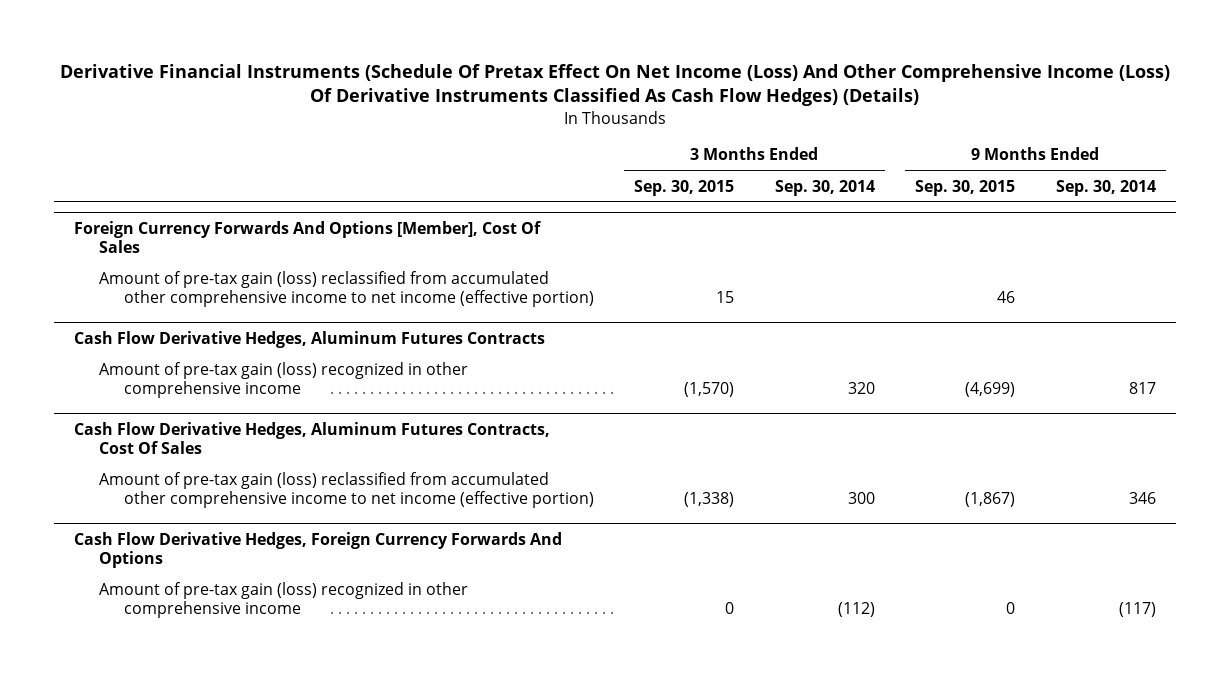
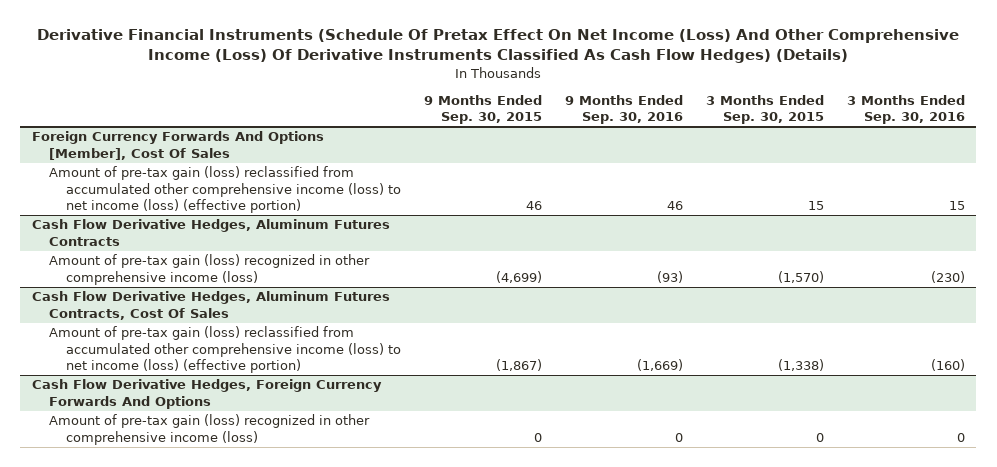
- | 3 Months Ended Sep. 30, 2015 | 3 Months Ended Sep. 30, 2014 | 9 Months Ended Sep. 30, 2015 | 9 Months Ended Sep. 30, 2014
+ | 9 Months Ended Sep. 30, 2015 | 9 Months Ended Sep. 30, 2016 | 3 Months Ended Sep. 30, 2015 | 3 Months Ended Sep. 30, 2016
@ Foreign Currency Forwards And Options [Member], Cost Of Sales
- Amount of pre-tax gain (loss) reclassified from accumulated other comprehensive income to net income (effective portion) | 15 | | 46 |
+ Amount of pre-tax gain (loss) reclassified from accumulated other comprehensive income (loss) to net income (loss) (effective portion) | 46 | 46 | 15 | 15
@ Cash Flow Derivative Hedges, Aluminum Futures Contracts
- Amount of pre-tax gain (loss) recognized in other comprehensive income | (1,570) | 320 | (4,699) | 817
+ Amount of pre-tax gain (loss) recognized in other comprehensive income (loss) | (4,699) | (93) | (1,570) | (230)
@ Cash Flow Derivative Hedges, Aluminum Futures Contracts, Cost Of Sales
- Amount of pre-tax gain (loss) reclassified from accumulated other comprehensive income to net income (effective portion) | (1,338) | 300 | (1,867) | 346
+ Amount of pre-tax gain (loss) reclassified from accumulated other comprehensive income (loss) to net income (loss) (effective portion) | (1,867) | (1,669) | (1,338) | (160)
@ Cash Flow Derivative Hedges, Foreign Currency Forwards And Options
- Amount of pre-tax gain (loss) recognized in other comprehensive income | 0 | (112) | 0 | (117)
+ Amount of pre-tax gain (loss) recognized in other comprehensive income (loss) | 0 | 0 | 0 | 0

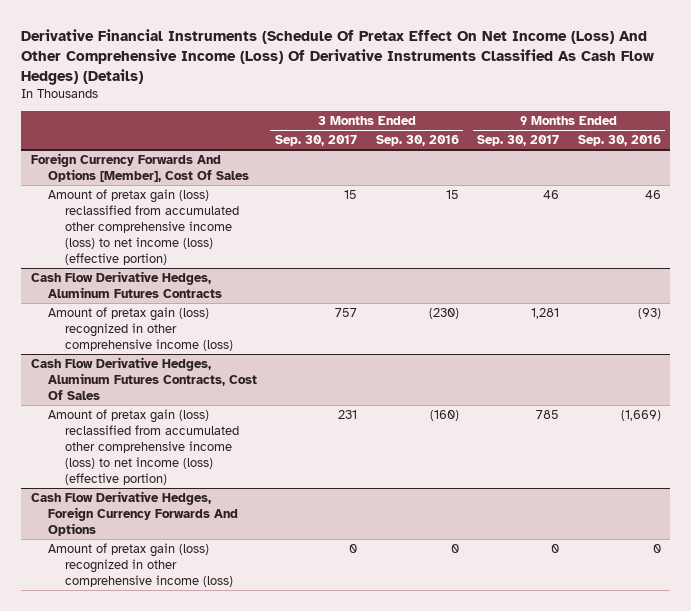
- | 9 Months Ended Sep. 30, 2015 | 9 Months Ended Sep. 30, 2016 | 3 Months Ended Sep. 30, 2015 | 3 Months Ended Sep. 30, 2016
+ | 3 Months Ended Sep. 30, 2017 | 3 Months Ended Sep. 30, 2016 | 9 Months Ended Sep. 30, 2017 | 9 Months Ended Sep. 30, 2016
@ Foreign Currency Forwards And Options [Member], Cost Of Sales
- Amount of pre-tax gain (loss) reclassified from accumulated other comprehensive income (loss) to net income (loss) (effective portion) | 46 | 46 | 15 | 15
+ Amount of pretax gain (loss) reclassified from accumulated other comprehensive income (loss) to net income (loss) (effective portion) | 15 | 15 | 46 | 46
@ Cash Flow Derivative Hedges, Aluminum Futures Contracts
- Amount of pre-tax gain (loss) recognized in other comprehensive income (loss) | (4,699) | (93) | (1,570) | (230)
+ Amount of pretax gain (loss) recognized in other comprehensive income (loss) | 757 | (230) | 1,281 | (93)
@ Cash Flow Derivative Hedges, Aluminum Futures Contracts, Cost Of Sales
- Amount of pre-tax gain (loss) reclassified from accumulated other comprehensive income (loss) to net income (loss) (effective portion) | (1,867) | (1,669) | (1,338) | (160)
+ Amount of pretax gain (loss) reclassified from accumulated other comprehensive income (loss) to net income (loss) (effective portion) | 231 | (160) | 785 | (1,669)
@ Cash Flow Derivative Hedges, Foreign Currency Forwards And Options
- Amount of pre-tax gain (loss) recognized in other comprehensive income (loss) | 0 | 0 | 0 | 0
+ Amount of pretax gain (loss) recognized in other comprehensive income (loss) | 0 | 0 | 0 | 0

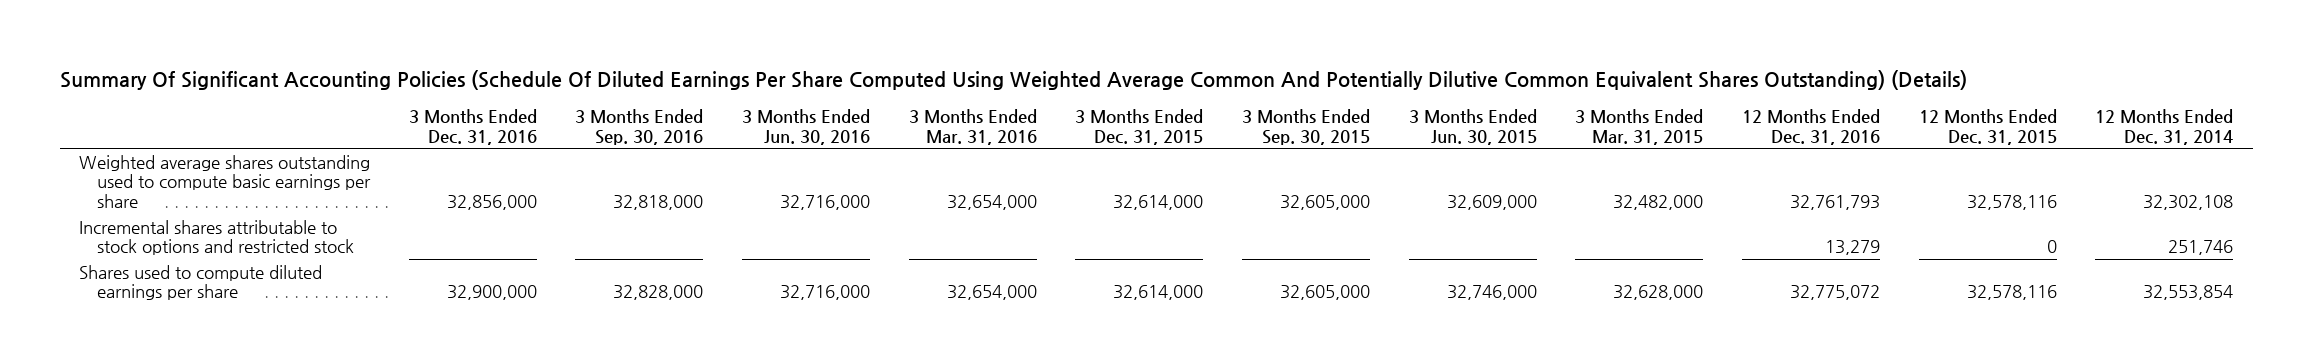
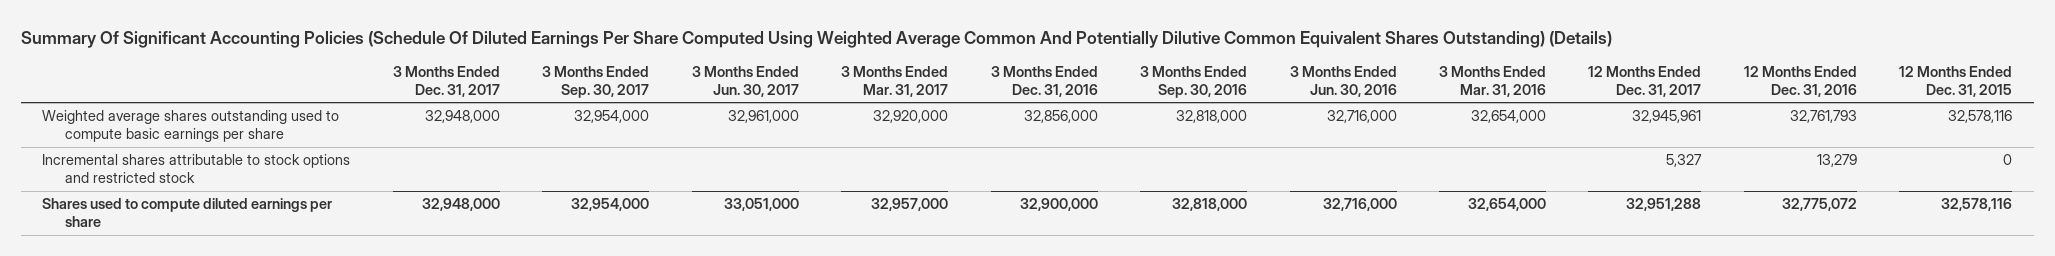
- | 3 Months Ended Dec. 31, 2016 | 3 Months Ended Sep. 30, 2016 | 3 Months Ended Jun. 30, 2016 | 3 Months Ended Mar. 31, 2016 | 3 Months Ended Dec. 31, 2015 | 3 Months Ended Sep. 30, 2015 | 3 Months Ended Jun. 30, 2015 | 3 Months Ended Mar. 31, 2015 | 12 Months Ended Dec. 31, 2016 | 12 Months Ended Dec. 31, 2015 | 12 Months Ended Dec. 31, 2014
+ | 3 Months Ended Dec. 31, 2017 | 3 Months Ended Sep. 30, 2017 | 3 Months Ended Jun. 30, 2017 | 3 Months Ended Mar. 31, 2017 | 3 Months Ended Dec. 31, 2016 | 3 Months Ended Sep. 30, 2016 | 3 Months Ended Jun. 30, 2016 | 3 Months Ended Mar. 31, 2016 | 12 Months Ended Dec. 31, 2017 | 12 Months Ended Dec. 31, 2016 | 12 Months Ended Dec. 31, 2015
- Shares used to compute diluted earnings per share | 32,900,000 | 32,828,000 | 32,716,000 | 32,654,000 | 32,614,000 | 32,605,000 | 32,746,000 | 32,628,000 | 32,775,072 | 32,578,116 | 32,553,854
+ Shares used to compute diluted earnings per share | 32,948,000 | 32,954,000 | 33,051,000 | 32,957,000 | 32,900,000 | 32,818,000 | 32,716,000 | 32,654,000 | 32,951,288 | 32,775,072 | 32,578,116

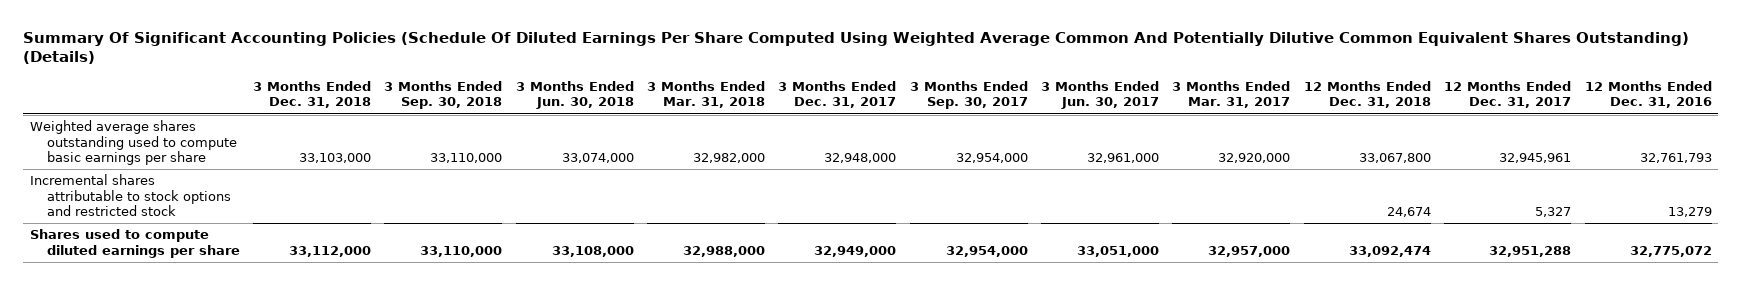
- | 3 Months Ended Dec. 31, 2017 | 3 Months Ended Sep. 30, 2017 | 3 Months Ended Jun. 30, 2017 | 3 Months Ended Mar. 31, 2017 | 3 Months Ended Dec. 31, 2016 | 3 Months Ended Sep. 30, 2016 | 3 Months Ended Jun. 30, 2016 | 3 Months Ended Mar. 31, 2016 | 12 Months Ended Dec. 31, 2017 | 12 Months Ended Dec. 31, 2016 | 12 Months Ended Dec. 31, 2015
+ | 3 Months Ended Dec. 31, 2018 | 3 Months Ended Sep. 30, 2018 | 3 Months Ended Jun. 30, 2018 | 3 Months Ended Mar. 31, 2018 | 3 Months Ended Dec. 31, 2017 | 3 Months Ended Sep. 30, 2017 | 3 Months Ended Jun. 30, 2017 | 3 Months Ended Mar. 31, 2017 | 12 Months Ended Dec. 31, 2018 | 12 Months Ended Dec. 31, 2017 | 12 Months Ended Dec. 31, 2016
- Shares used to compute diluted earnings per share | 32,948,000 | 32,954,000 | 33,051,000 | 32,957,000 | 32,900,000 | 32,818,000 | 32,716,000 | 32,654,000 | 32,951,288 | 32,775,072 | 32,578,116
+ Shares used to compute diluted earnings per share | 33,112,000 | 33,110,000 | 33,108,000 | 32,988,000 | 32,949,000 | 32,954,000 | 33,051,000 | 32,957,000 | 33,092,474 | 32,951,288 | 32,775,072

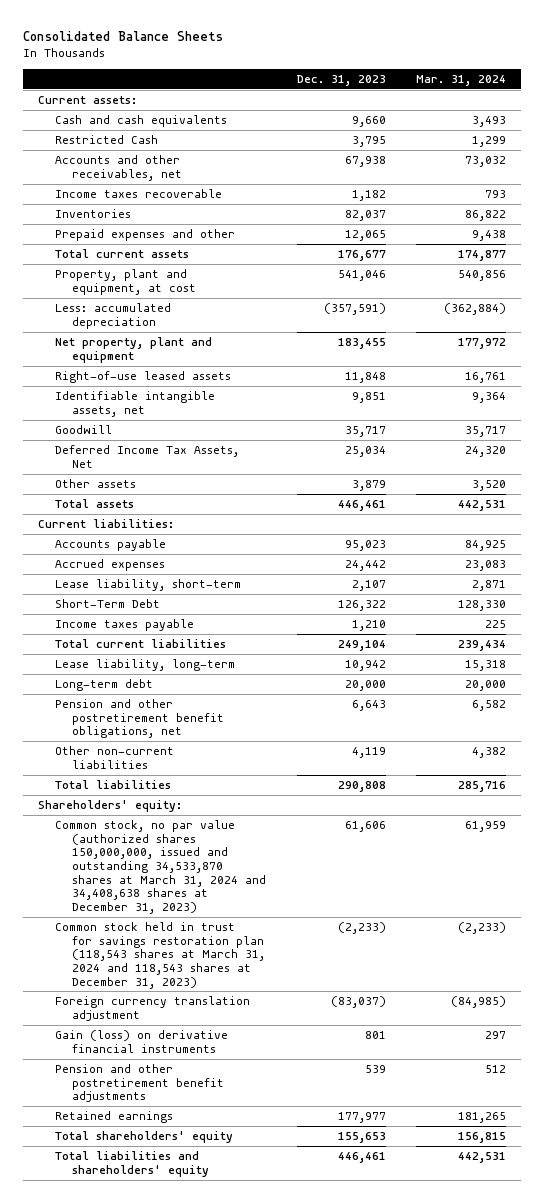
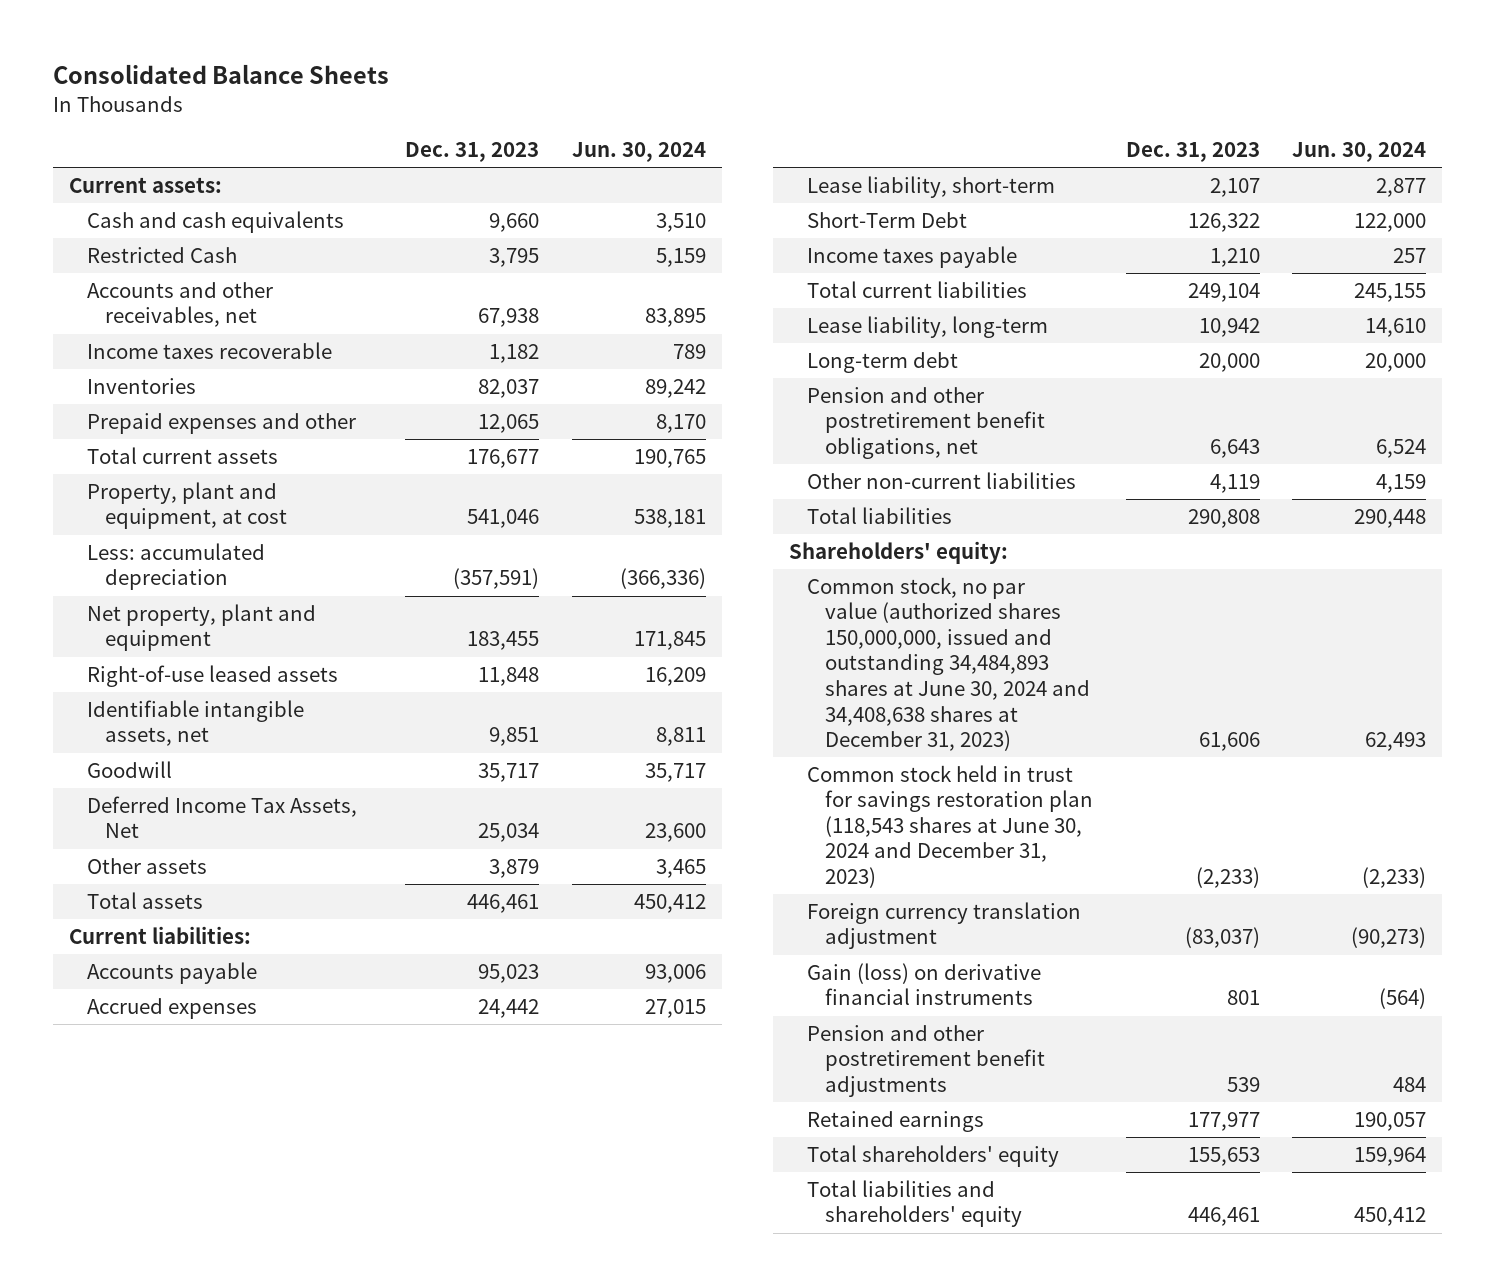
- | Dec. 31, 2023 | Mar. 31, 2024
+ | Dec. 31, 2023 | Jun. 30, 2024
- Common stock, no par value (authorized shares 150,000,000, issued and outstanding 34,533,870 shares at March 31, 2024 and 34,408,638 shares at December 31, 2023) | 61,606 | 61,959
- Common stock held in trust for savings restoration plan (118,543 shares at March 31, 2024 and 118,543 shares at December 31, 2023) | (2,233) | (2,233)
+ Common stock, no par value (authorized shares 150,000,000, issued and outstanding 34,484,893 shares at June 30, 2024 and 34,408,638 shares at December 31, 2023) | 61,606 | 62,493
+ Common stock held in trust for savings restoration plan (118,543 shares at June 30, 2024 and December 31, 2023) | (2,233) | (2,233)

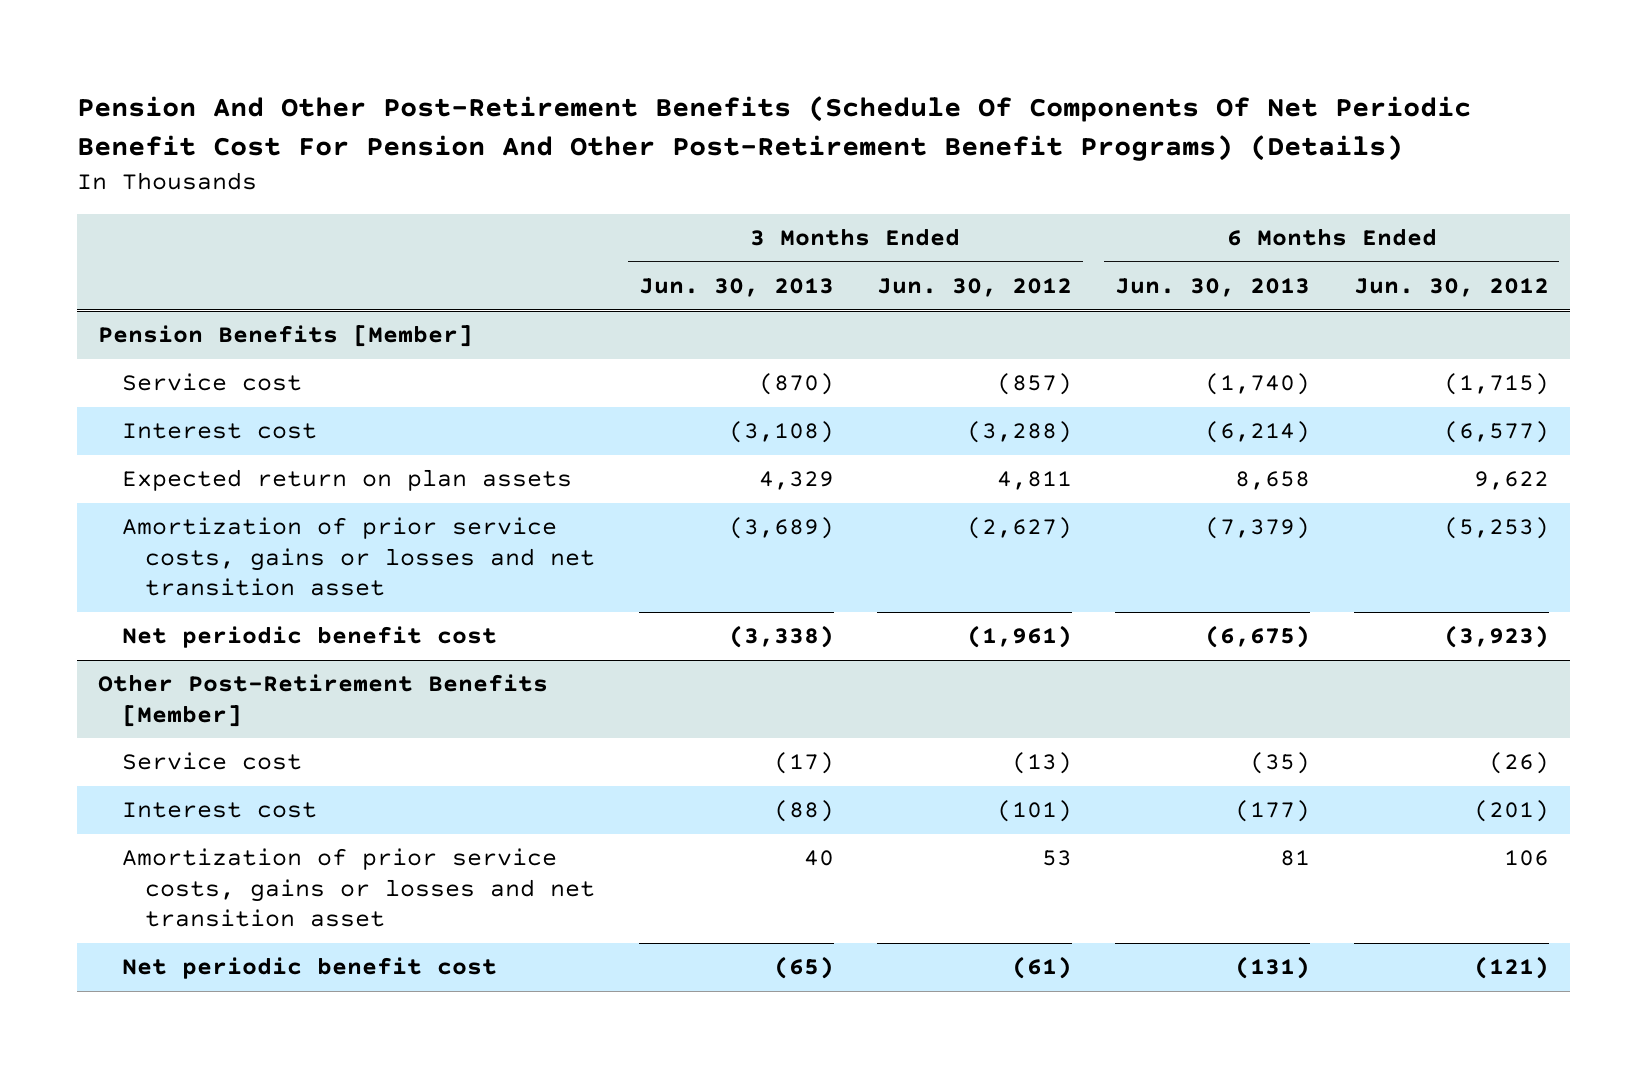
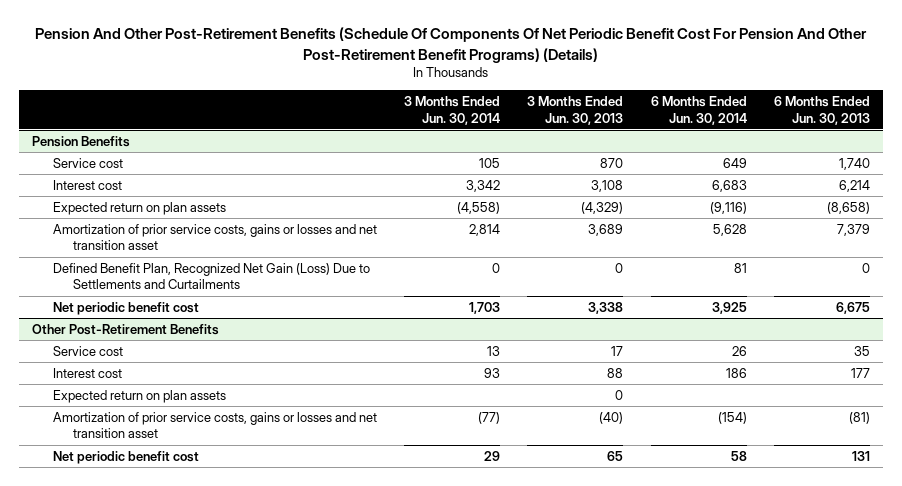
- | 3 Months Ended Jun. 30, 2013 | 3 Months Ended Jun. 30, 2012 | 6 Months Ended Jun. 30, 2013 | 6 Months Ended Jun. 30, 2012
+ | 3 Months Ended Jun. 30, 2014 | 3 Months Ended Jun. 30, 2013 | 6 Months Ended Jun. 30, 2014 | 6 Months Ended Jun. 30, 2013
- Pension Benefits [Member]
- Service cost | (870) | (857) | (1,740) | (1,715)
- Interest cost | (3,108) | (3,288) | (6,214) | (6,577)
- Expected return on plan assets | 4,329 | 4,811 | 8,658 | 9,622
- Amortization of prior service costs, gains or losses and net transition asset | (3,689) | (2,627) | (7,379) | (5,253)
- Net periodic benefit cost | (3,338) | (1,961) | (6,675) | (3,923)
- Other Post-Retirement Benefits [Member]
- Service cost | (17) | (13) | (35) | (26)
- Interest cost | (88) | (101) | (177) | (201)
- Amortization of prior service costs, gains or losses and net transition asset | 40 | 53 | 81 | 106
- Net periodic benefit cost | (65) | (61) | (131) | (121)
+ Pension Benefits
+ Service cost | 105 | 870 | 649 | 1,740
+ Interest cost | 3,342 | 3,108 | 6,683 | 6,214
+ Expected return on plan assets | (4,558) | (4,329) | (9,116) | (8,658)
+ Amortization of prior service costs, gains or losses and net transition asset | 2,814 | 3,689 | 5,628 | 7,379
+ Defined Benefit Plan, Recognized Net Gain (Loss) Due to Settlements and Curtailments | 0 | 0 | 81 | 0
+ Net periodic benefit cost | 1,703 | 3,338 | 3,925 | 6,675
+ Other Post-Retirement Benefits
+ Service cost | 13 | 17 | 26 | 35
+ Interest cost | 93 | 88 | 186 | 177
+ Expected return on plan assets | | 0 | |
+ Amortization of prior service costs, gains or losses and net transition asset | (77) | (40) | (154) | (81)
+ Net periodic benefit cost | 29 | 65 | 58 | 131

